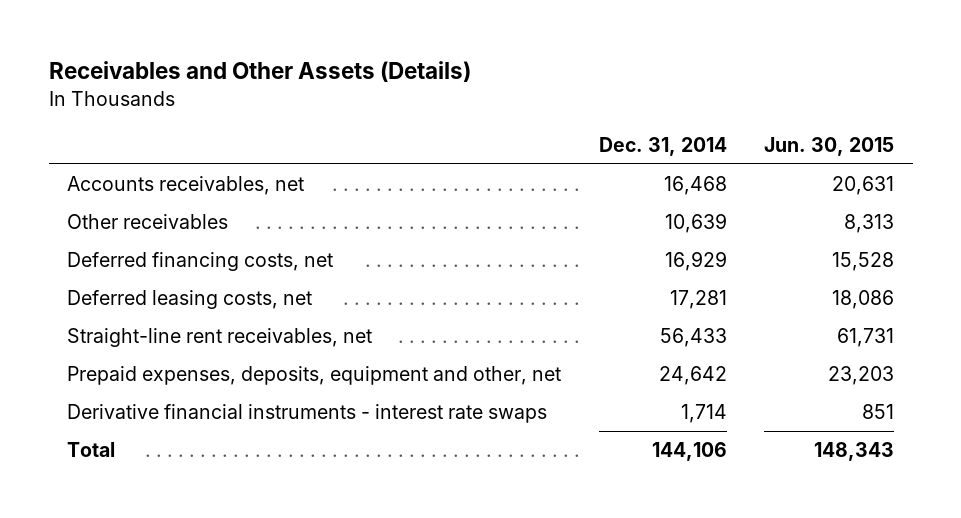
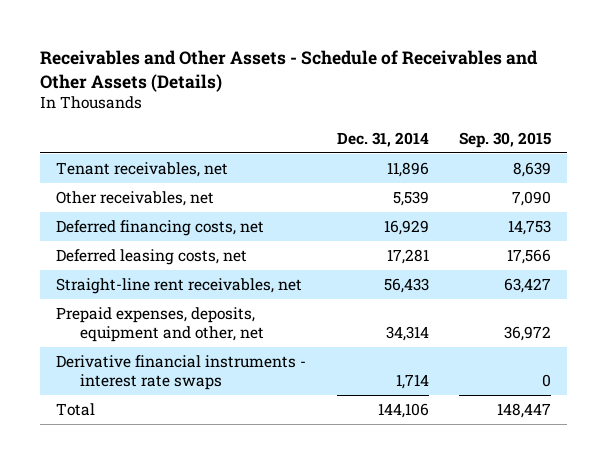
- Receivables and Other Assets (Details)
+ Receivables and Other Assets - Schedule of Receivables and Other Assets (Details)
- | Dec. 31, 2014 | Jun. 30, 2015
+ | Dec. 31, 2014 | Sep. 30, 2015
- Accounts receivables, net | 16,468 | 20,631
- Other receivables | 10,639 | 8,313
+ Tenant receivables, net | 11,896 | 8,639
+ Other receivables, net | 5,539 | 7,090
- Prepaid expenses, deposits, equipment and other, net | 24,642 | 23,203
+ Prepaid expenses, deposits, equipment and other, net | 34,314 | 36,972

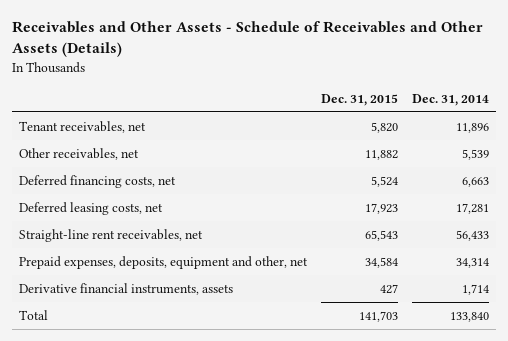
- | Dec. 31, 2014 | Sep. 30, 2015
+ | Dec. 31, 2015 | Dec. 31, 2014
- Deferred financing costs, net | 16,929 | 14,753
+ Deferred financing costs, net | 5,524 | 6,663
- Derivative financial instruments - interest rate swaps | 1,714 | 0
- Total | 144,106 | 148,447
+ Derivative financial instruments, assets | 427 | 1,714
+ Total | 141,703 | 133,840

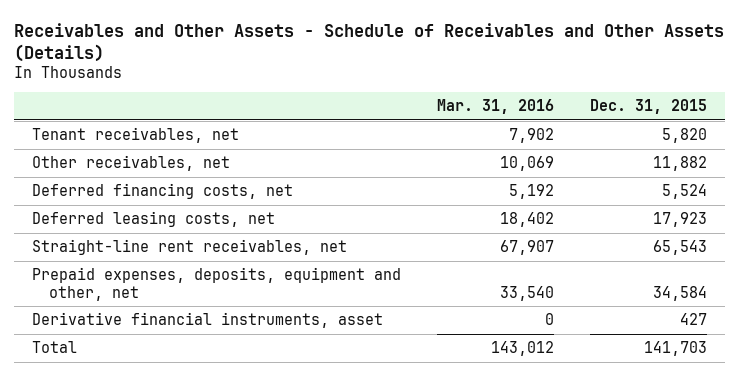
- | Dec. 31, 2015 | Dec. 31, 2014
+ | Mar. 31, 2016 | Dec. 31, 2015
- Derivative financial instruments, assets | 427 | 1,714
+ Derivative financial instruments, asset | 0 | 427

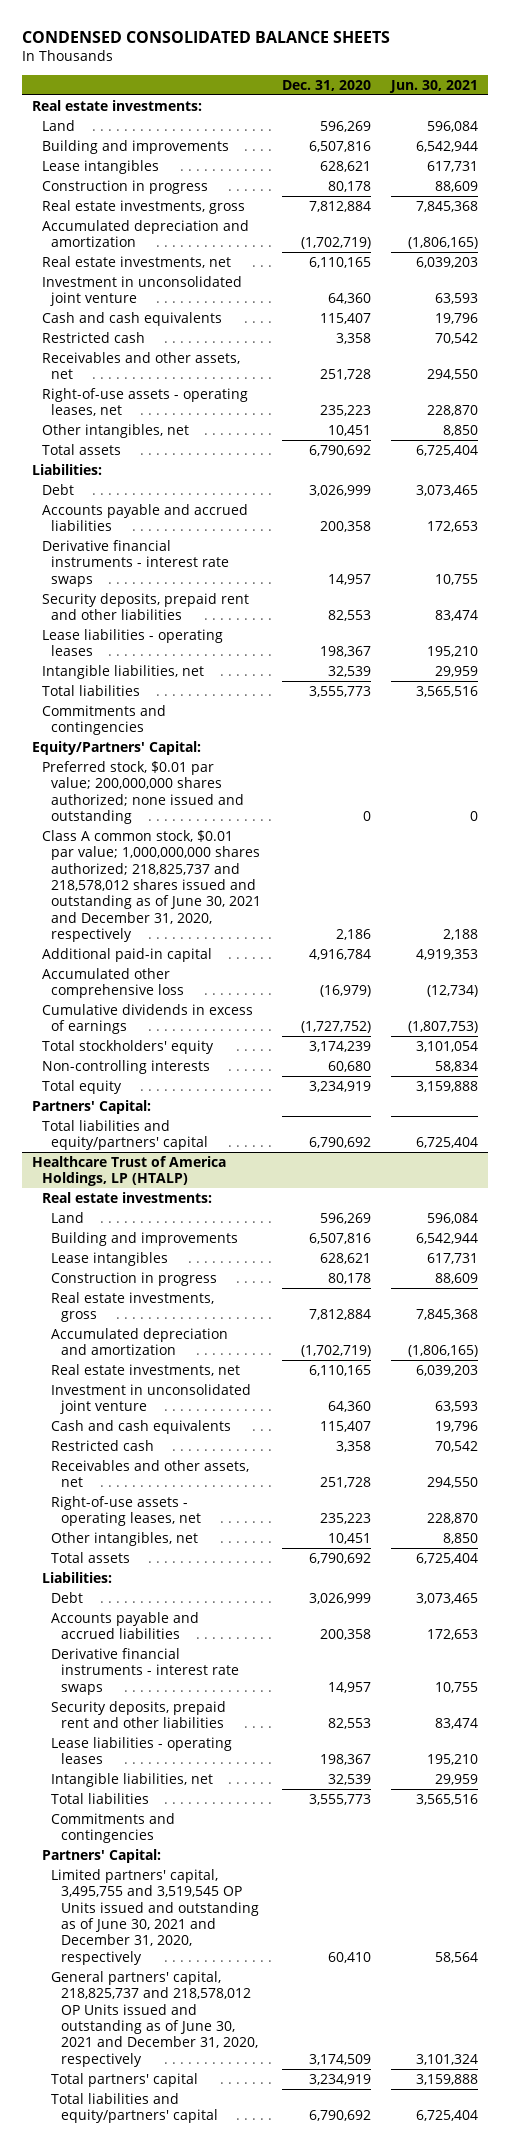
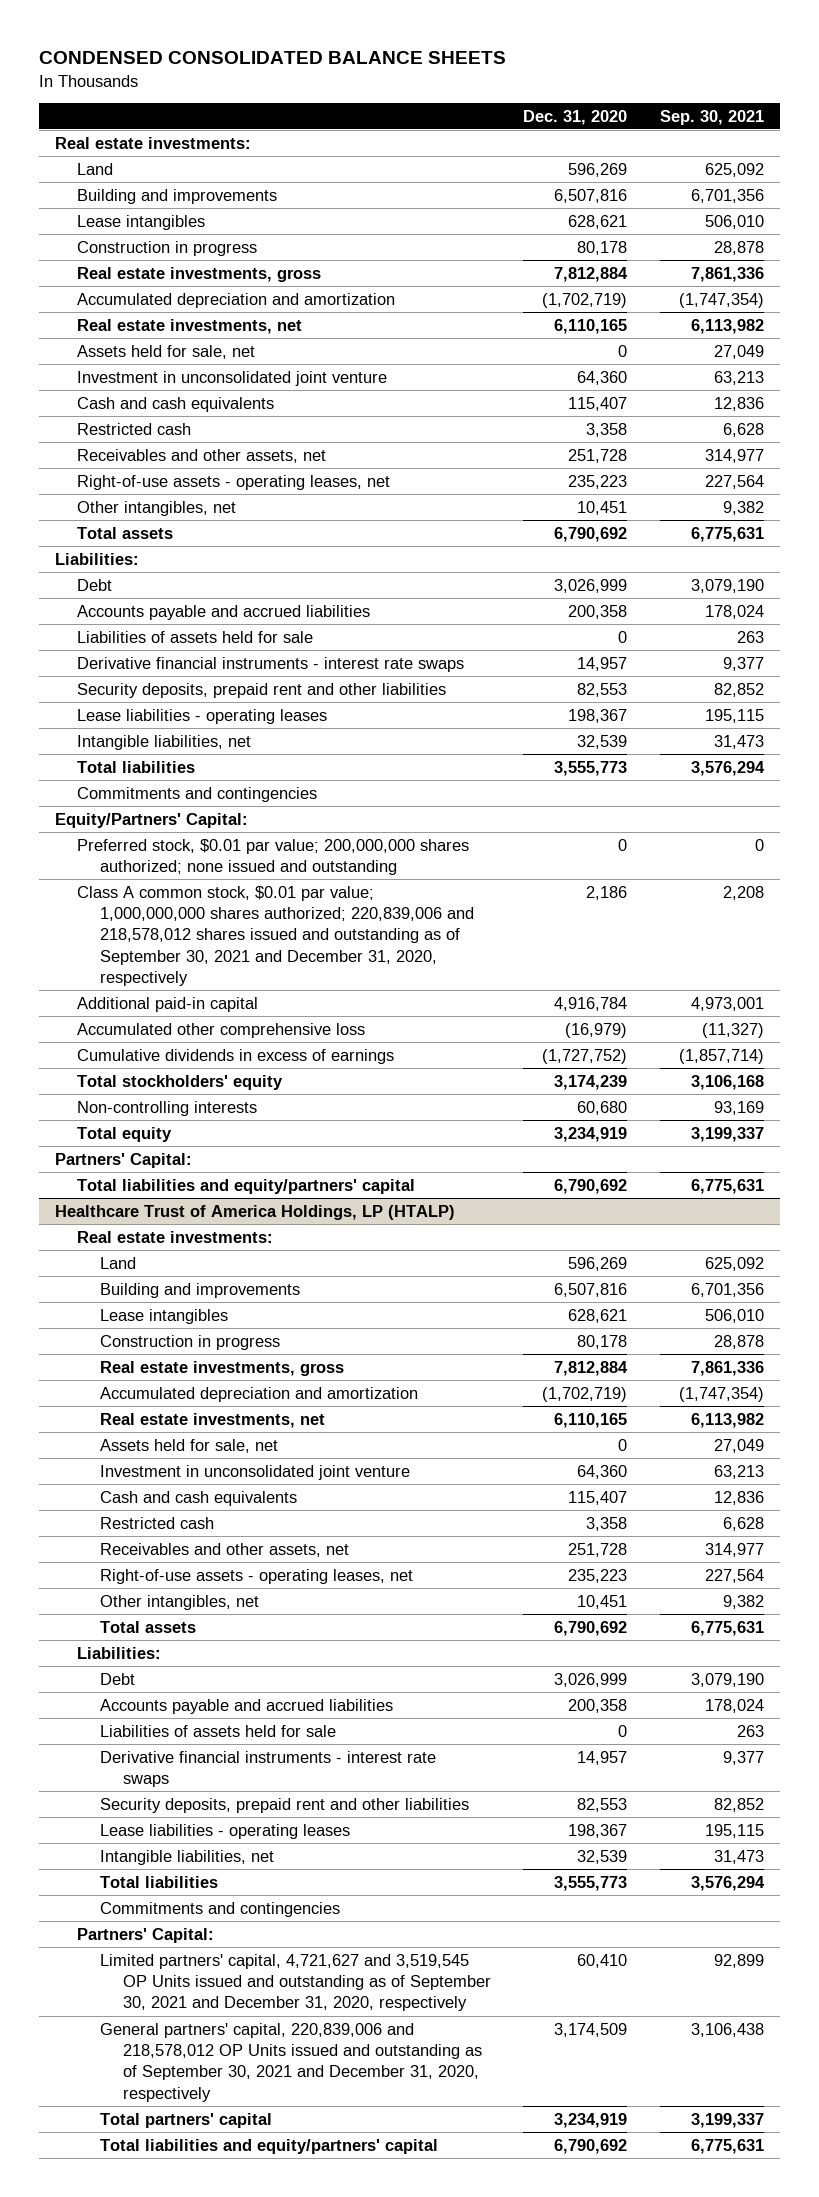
- | Dec. 31, 2020 | Jun. 30, 2021
+ | Dec. 31, 2020 | Sep. 30, 2021
+ Assets held for sale, net | 0 | 27,049
+ Liabilities of assets held for sale | 0 | 263
- Class A common stock, $0.01 par value; 1,000,000,000 shares authorized; 218,825,737 and 218,578,012 shares issued and outstanding as of June 30, 2021 and December 31, 2020, respectively | 2,186 | 2,188
+ Class A common stock, $0.01 par value; 1,000,000,000 shares authorized; 220,839,006 and 218,578,012 shares issued and outstanding as of September 30, 2021 and December 31, 2020, respectively | 2,186 | 2,208
@ Healthcare Trust of America Holdings, LP (HTALP)
+ Assets held for sale, net | 0 | 27,049
+ Liabilities of assets held for sale | 0 | 263
- Limited partners' capital, 3,495,755 and 3,519,545 OP Units issued and outstanding as of June 30, 2021 and December 31, 2020, respectively | 60,410 | 58,564
- General partners' capital, 218,825,737 and 218,578,012 OP Units issued and outstanding as of June 30, 2021 and December 31, 2020, respectively | 3,174,509 | 3,101,324
+ Limited partners' capital, 4,721,627 and 3,519,545 OP Units issued and outstanding as of September 30, 2021 and December 31, 2020, respectively | 60,410 | 92,899
+ General partners' capital, 220,839,006 and 218,578,012 OP Units issued and outstanding as of September 30, 2021 and December 31, 2020, respectively | 3,174,509 | 3,106,438

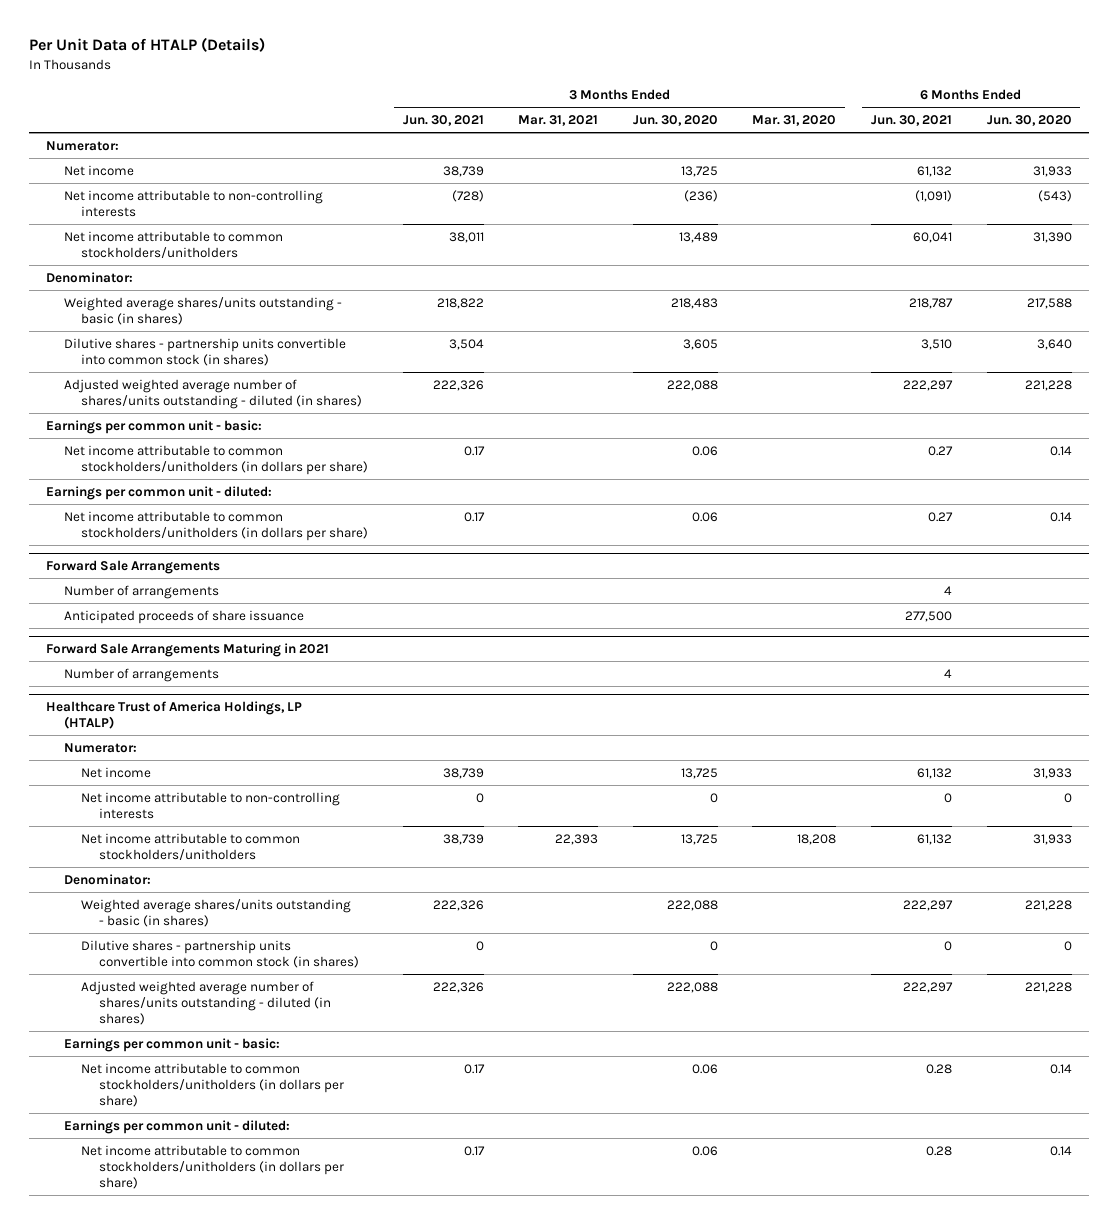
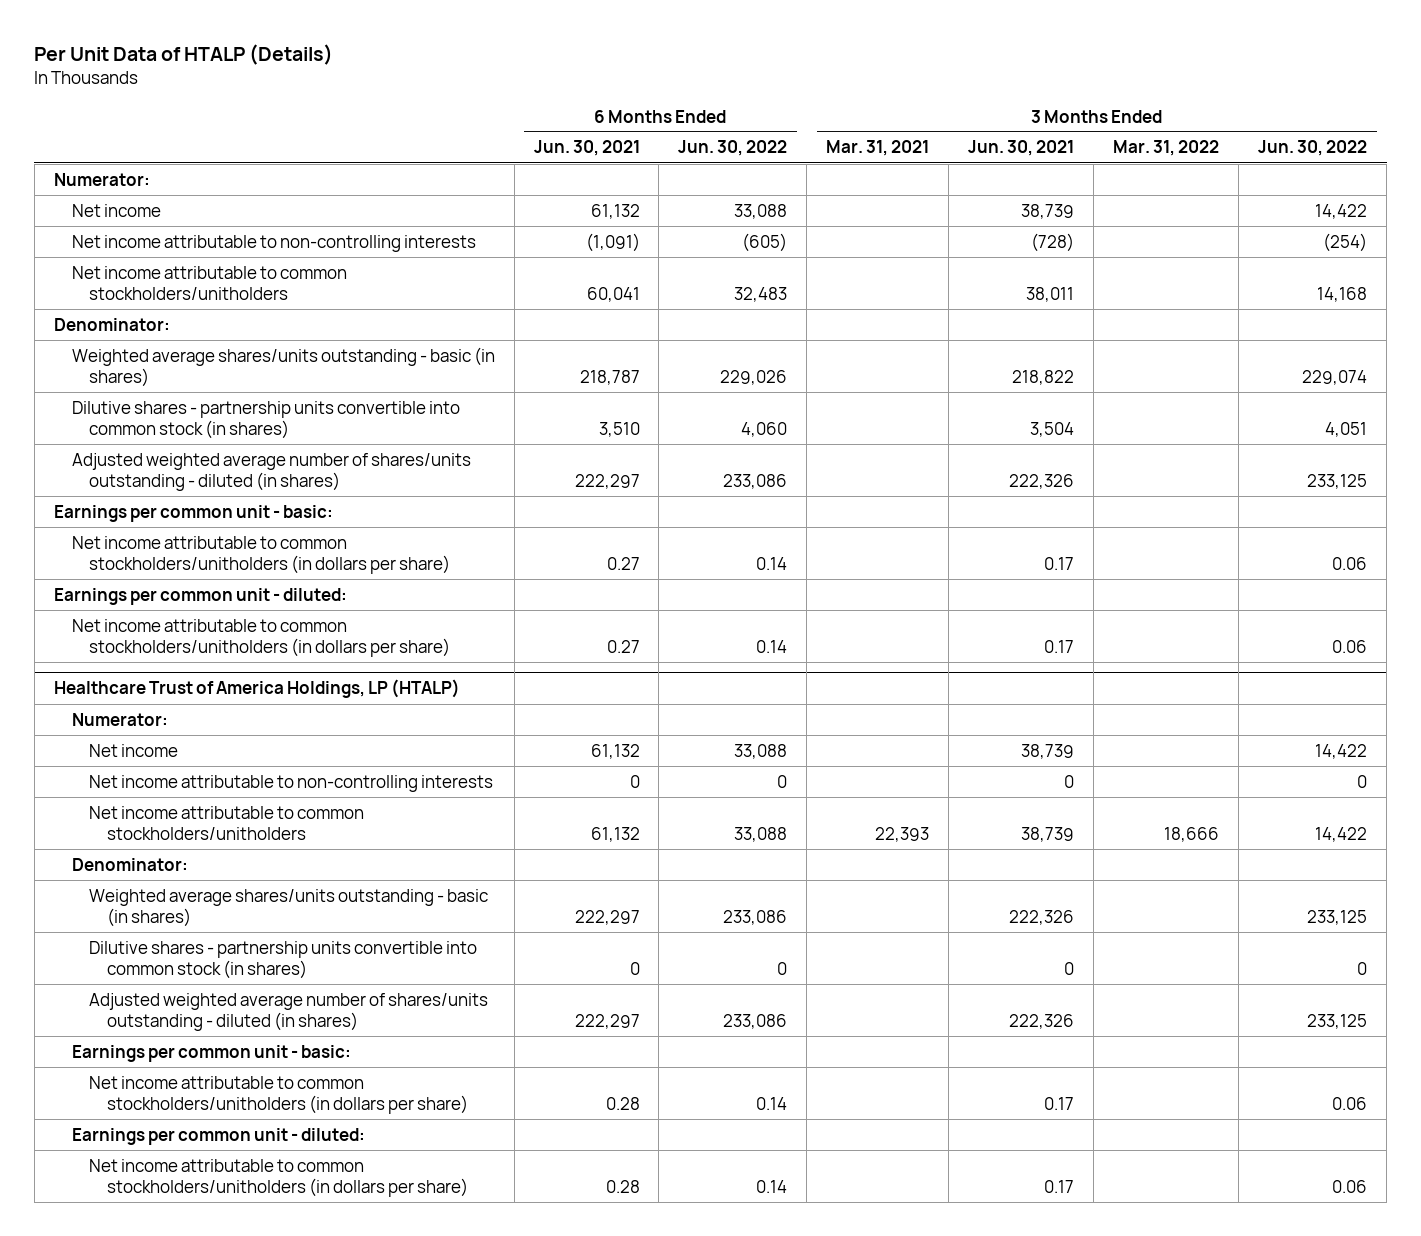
- | 3 Months Ended Jun. 30, 2021 | 3 Months Ended Mar. 31, 2021 | 3 Months Ended Jun. 30, 2020 | 3 Months Ended Mar. 31, 2020 | 6 Months Ended Jun. 30, 2021 | 6 Months Ended Jun. 30, 2020
+ | 6 Months Ended Jun. 30, 2021 | 6 Months Ended Jun. 30, 2022 | 3 Months Ended Mar. 31, 2021 | 3 Months Ended Jun. 30, 2021 | 3 Months Ended Mar. 31, 2022 | 3 Months Ended Jun. 30, 2022
- Forward Sale Arrangements
- Number of arrangements | | | | | 4 |
- Anticipated proceeds of share issuance | | | | | 277,500 |
- Forward Sale Arrangements Maturing in 2021
- Number of arrangements | | | | | 4 |

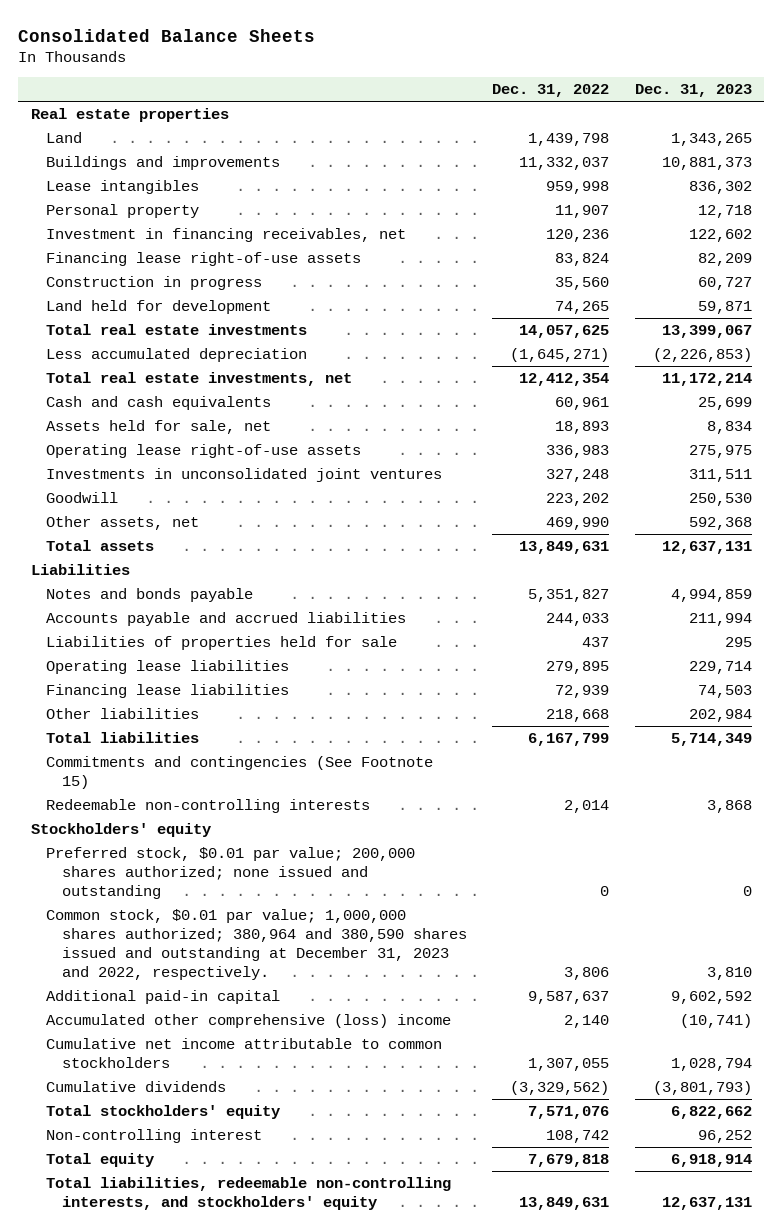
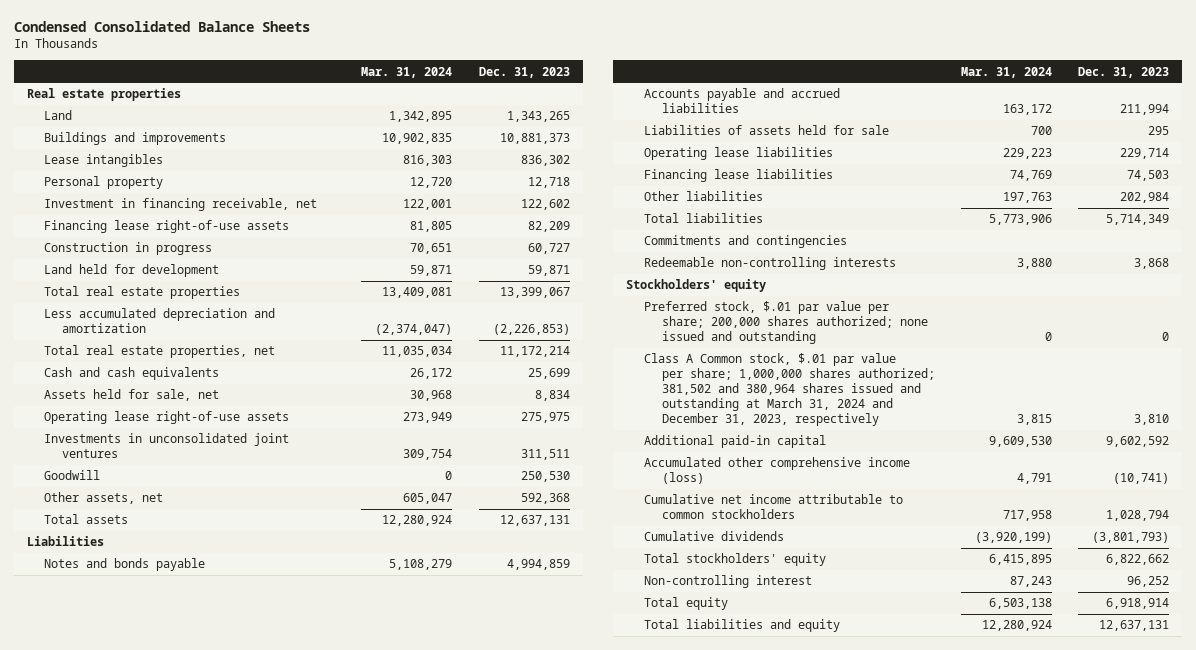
- Consolidated Balance Sheets
+ Condensed Consolidated Balance Sheets
- | Dec. 31, 2022 | Dec. 31, 2023
+ | Mar. 31, 2024 | Dec. 31, 2023
- Investment in financing receivables, net | 120,236 | 122,602
+ Investment in financing receivable, net | 122,001 | 122,602
- Total real estate investments | 14,057,625 | 13,399,067
- Less accumulated depreciation | (1,645,271) | (2,226,853)
- Total real estate investments, net | 12,412,354 | 11,172,214
+ Total real estate properties | 13,409,081 | 13,399,067
+ Less accumulated depreciation and amortization | (2,374,047) | (2,226,853)
+ Total real estate properties, net | 11,035,034 | 11,172,214
- Liabilities of properties held for sale | 437 | 295
+ Liabilities of assets held for sale | 700 | 295
- Commitments and contingencies (See Footnote 15)
+ Commitments and contingencies
- Preferred stock, $0.01 par value; 200,000 shares authorized; none issued and outstanding | 0 | 0
- Common stock, $0.01 par value; 1,000,000 shares authorized; 380,964 and 380,590 shares issued and outstanding at December 31, 2023 and 2022, respectively. | 3,806 | 3,810
+ Preferred stock, $.01 par value per share; 200,000 shares authorized; none issued and outstanding | 0 | 0
+ Class A Common stock, $.01 par value per share; 1,000,000 shares authorized; 381,502 and 380,964 shares issued and outstanding at March 31, 2024 and December 31, 2023, respectively | 3,815 | 3,810
- Accumulated other comprehensive (loss) income | 2,140 | (10,741)
+ Accumulated other comprehensive income (loss) | 4,791 | (10,741)
- Total liabilities, redeemable non-controlling interests, and stockholders' equity | 13,849,631 | 12,637,131
+ Total liabilities and equity | 12,280,924 | 12,637,131

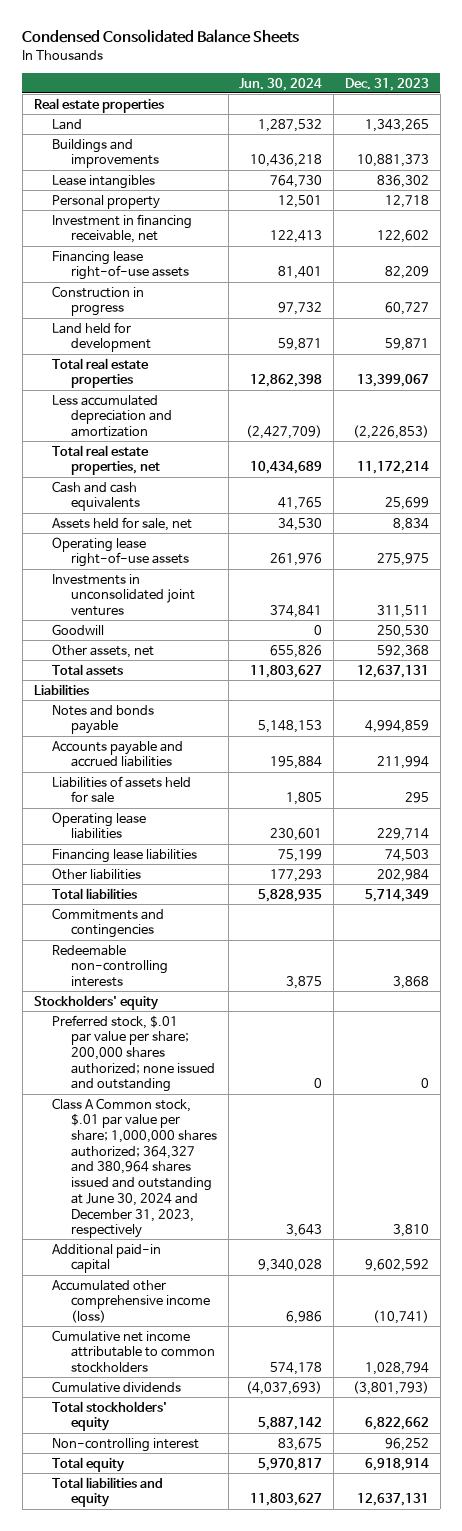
- | Mar. 31, 2024 | Dec. 31, 2023
+ | Jun. 30, 2024 | Dec. 31, 2023
- Class A Common stock, $.01 par value per share; 1,000,000 shares authorized; 381,502 and 380,964 shares issued and outstanding at March 31, 2024 and December 31, 2023, respectively | 3,815 | 3,810
+ Class A Common stock, $.01 par value per share; 1,000,000 shares authorized; 364,327 and 380,964 shares issued and outstanding at June 30, 2024 and December 31, 2023, respectively | 3,643 | 3,810

